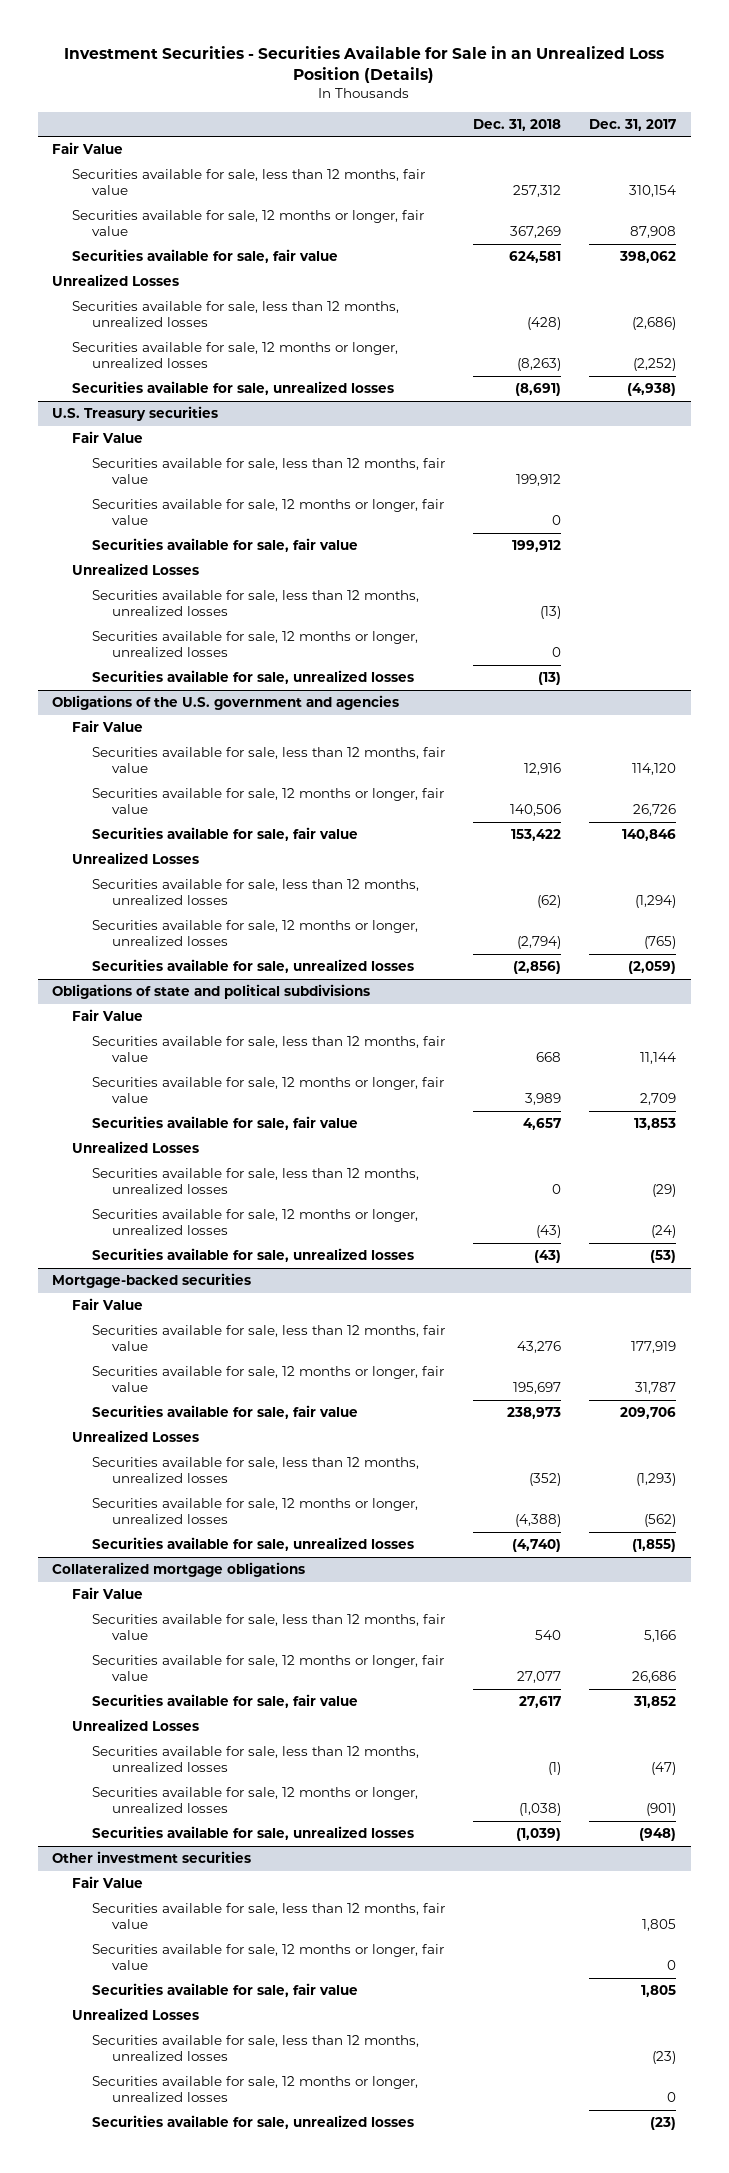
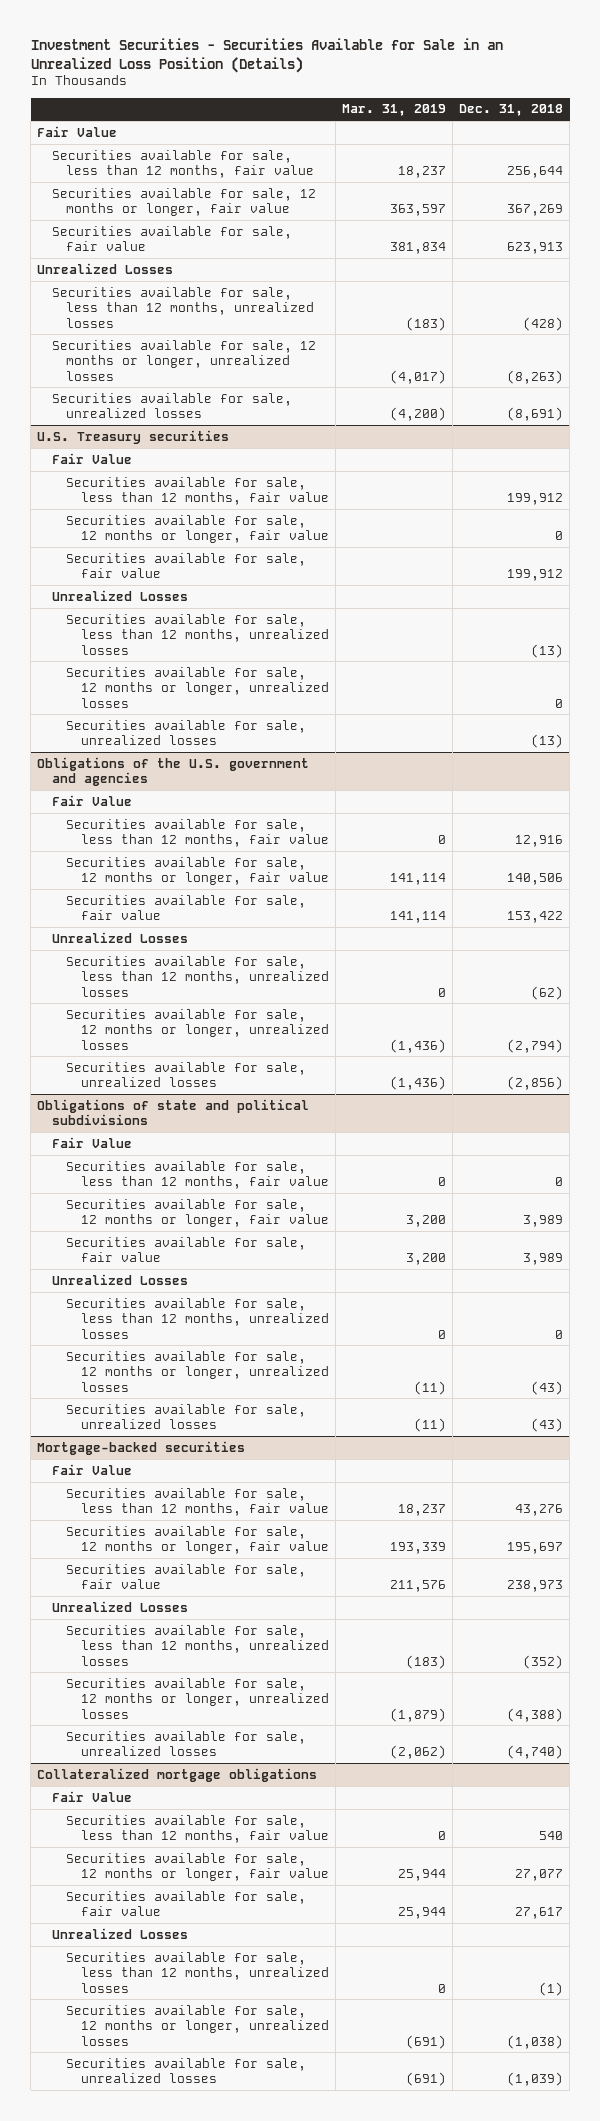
- | Dec. 31, 2018 | Dec. 31, 2017
+ | Mar. 31, 2019 | Dec. 31, 2018
- Securities available for sale, less than 12 months, fair value | 257,312 | 310,154
+ Securities available for sale, less than 12 months, fair value | 18,237 | 256,644
- Securities available for sale, fair value | 624,581 | 398,062
+ Securities available for sale, fair value | 381,834 | 623,913
@ Obligations of state and political subdivisions
- Securities available for sale, less than 12 months, fair value | 668 | 11,144
+ Securities available for sale, less than 12 months, fair value | 0 | 0
- Securities available for sale, fair value | 4,657 | 13,853
+ Securities available for sale, fair value | 3,200 | 3,989
- Other investment securities
- Fair Value
- Securities available for sale, less than 12 months, fair value | | 1,805
- Securities available for sale, 12 months or longer, fair value | | 0
- Securities available for sale, fair value | | 1,805
- Unrealized Losses
- Securities available for sale, less than 12 months, unrealized losses | | (23)
- Securities available for sale, 12 months or longer, unrealized losses | | 0
- Securities available for sale, unrealized losses | | (23)

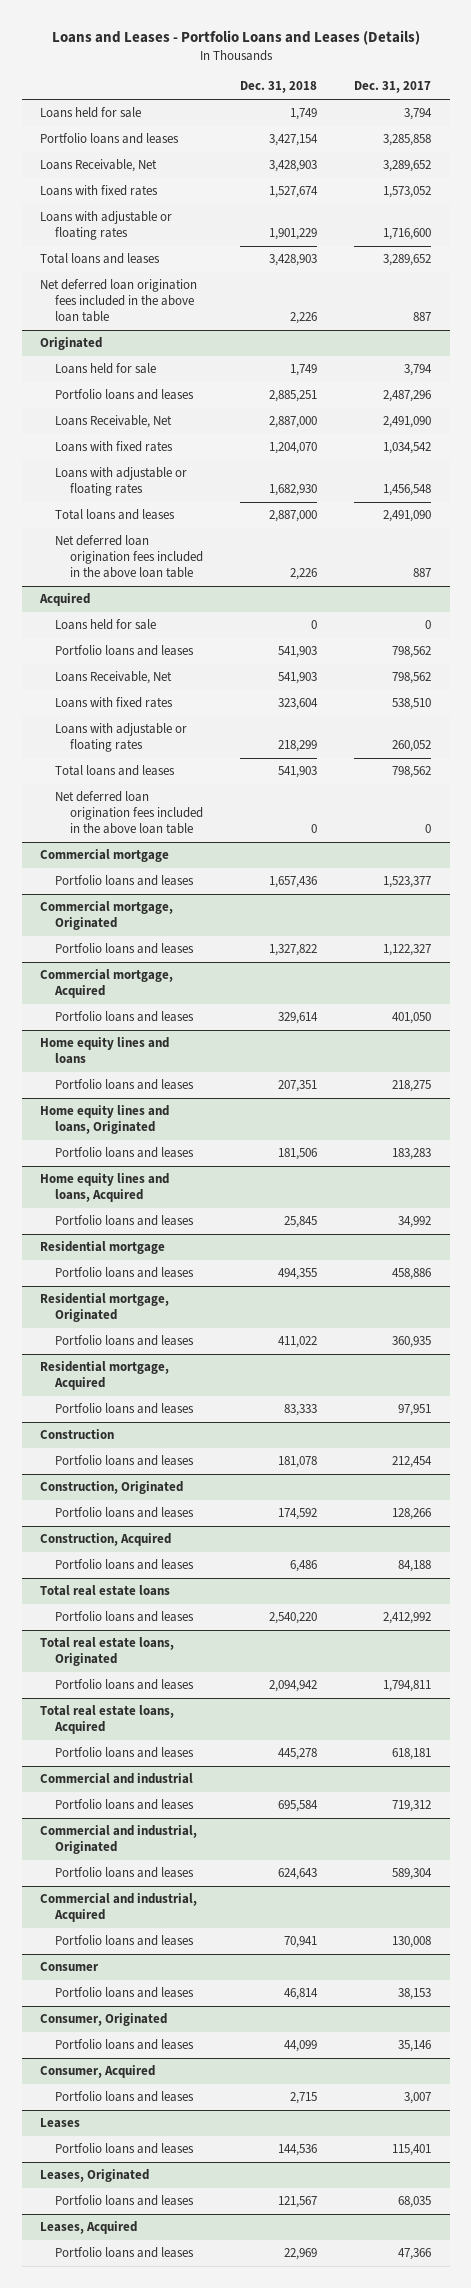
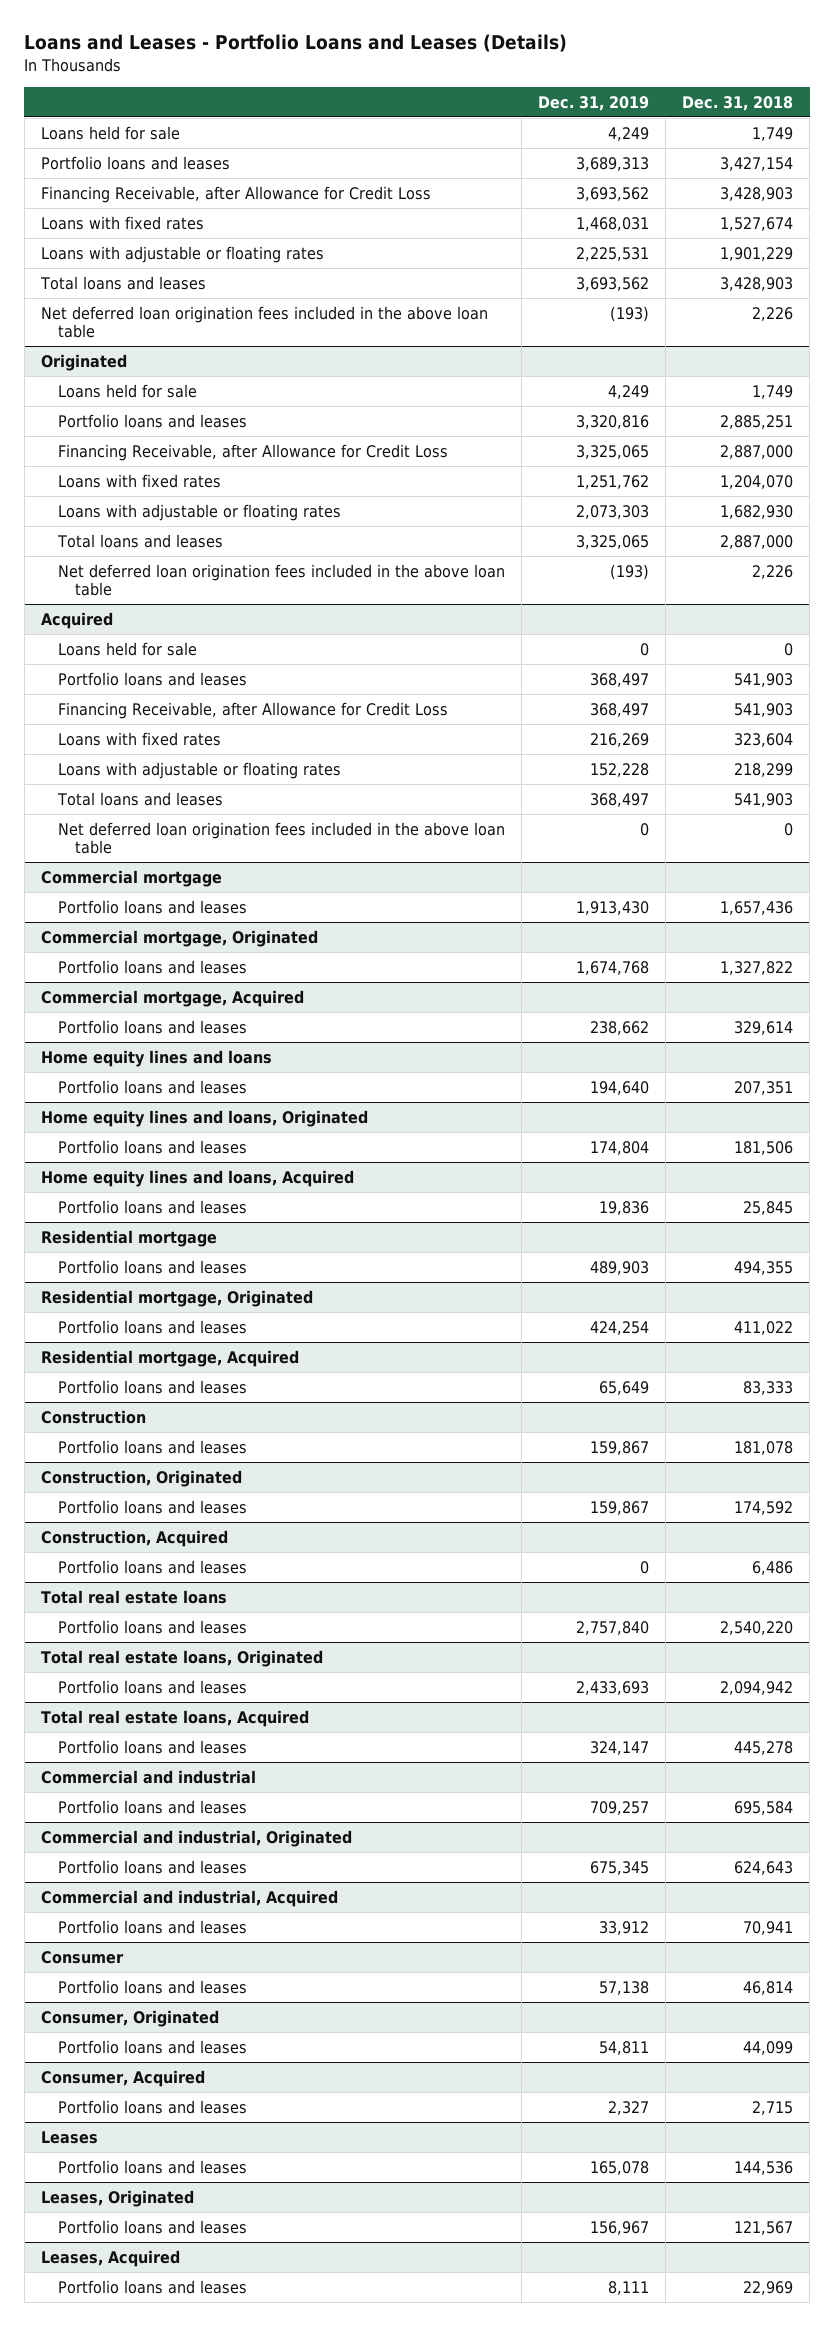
- | Dec. 31, 2018 | Dec. 31, 2017
+ | Dec. 31, 2019 | Dec. 31, 2018
- Loans Receivable, Net | 3,428,903 | 3,289,652
+ Financing Receivable, after Allowance for Credit Loss | 3,693,562 | 3,428,903
@ Originated
- Loans Receivable, Net | 2,887,000 | 2,491,090
+ Financing Receivable, after Allowance for Credit Loss | 3,325,065 | 2,887,000
@ Acquired
- Loans Receivable, Net | 541,903 | 798,562
+ Financing Receivable, after Allowance for Credit Loss | 368,497 | 541,903

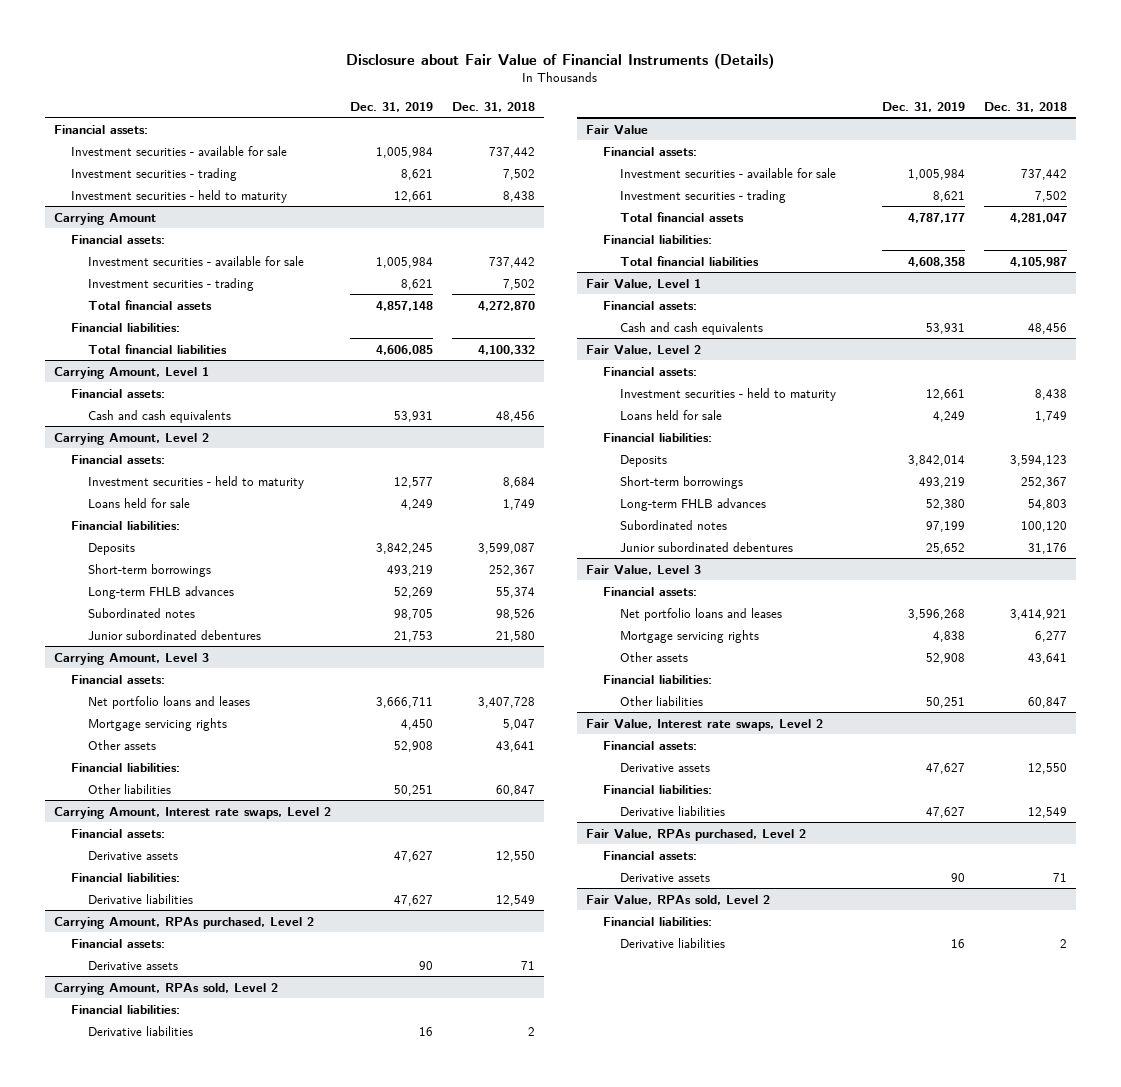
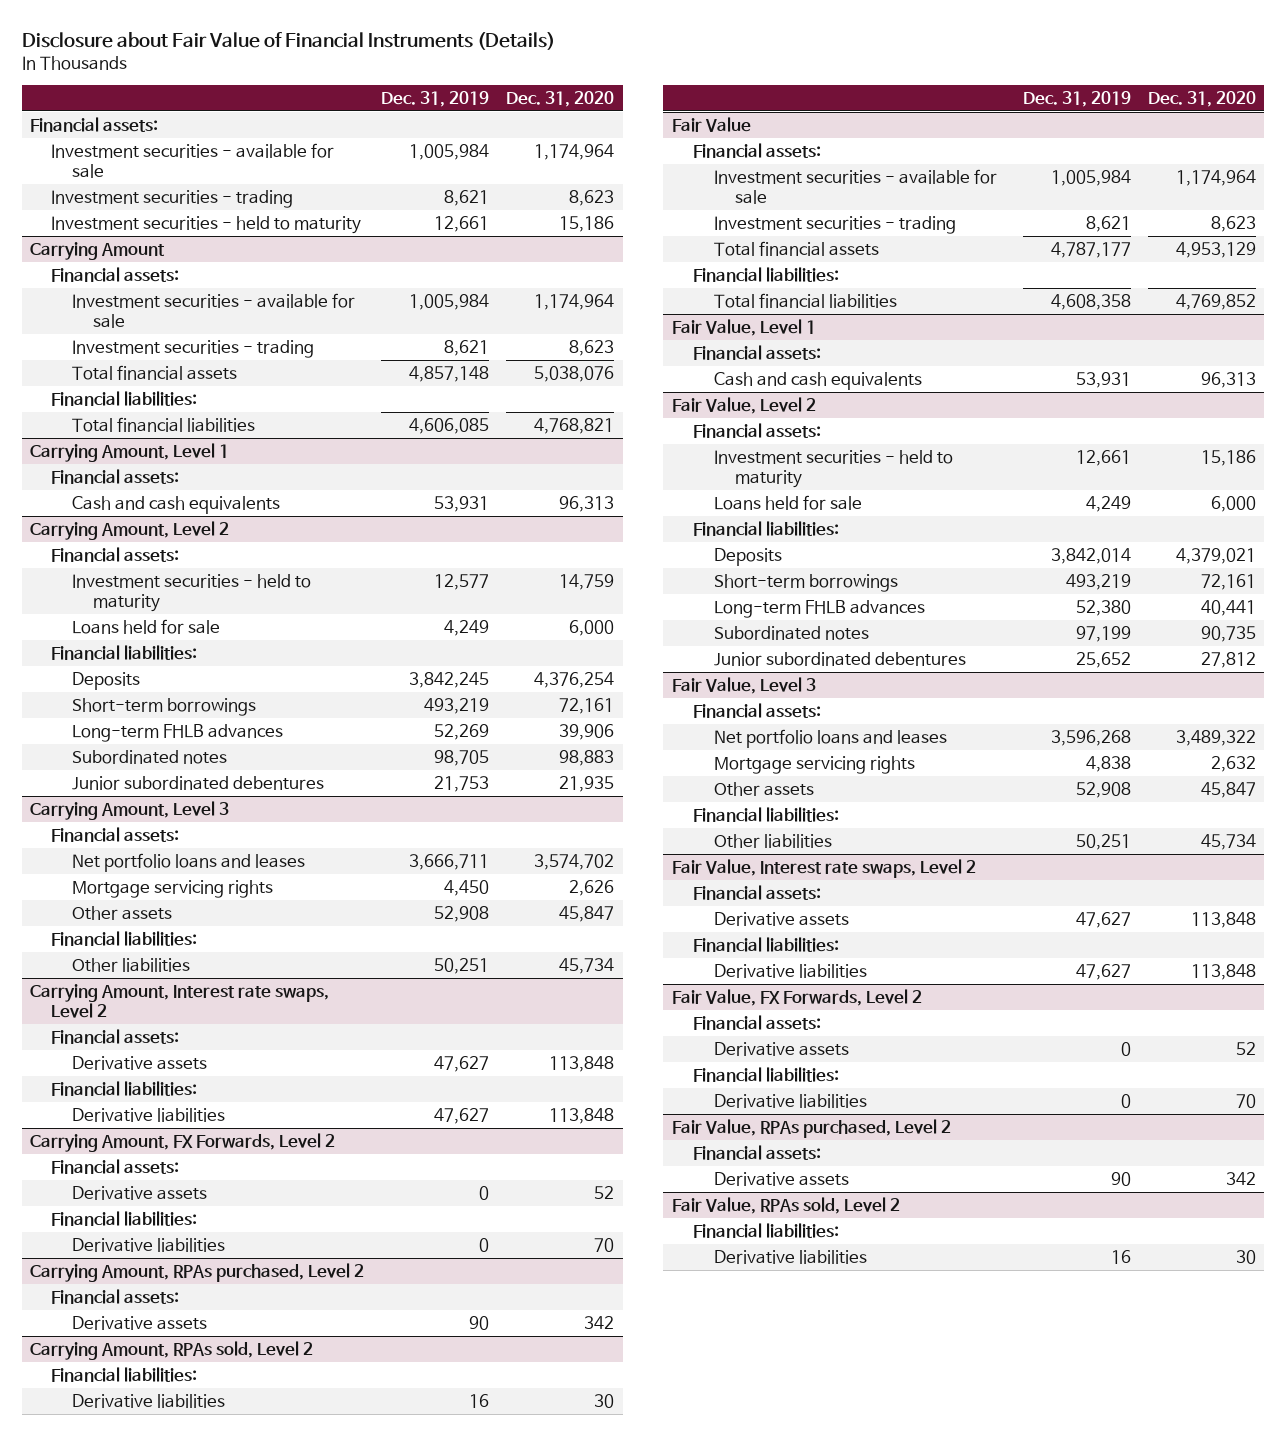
- | Dec. 31, 2019 | Dec. 31, 2018
+ | Dec. 31, 2019 | Dec. 31, 2020
+ Carrying Amount, FX Forwards, Level 2
+ Financial assets:
+ Derivative assets | 0 | 52
+ Financial liabilities:
+ Derivative liabilities | 0 | 70
+ Fair Value, FX Forwards, Level 2
+ Financial assets:
+ Derivative assets | 0 | 52
+ Financial liabilities:
+ Derivative liabilities | 0 | 70

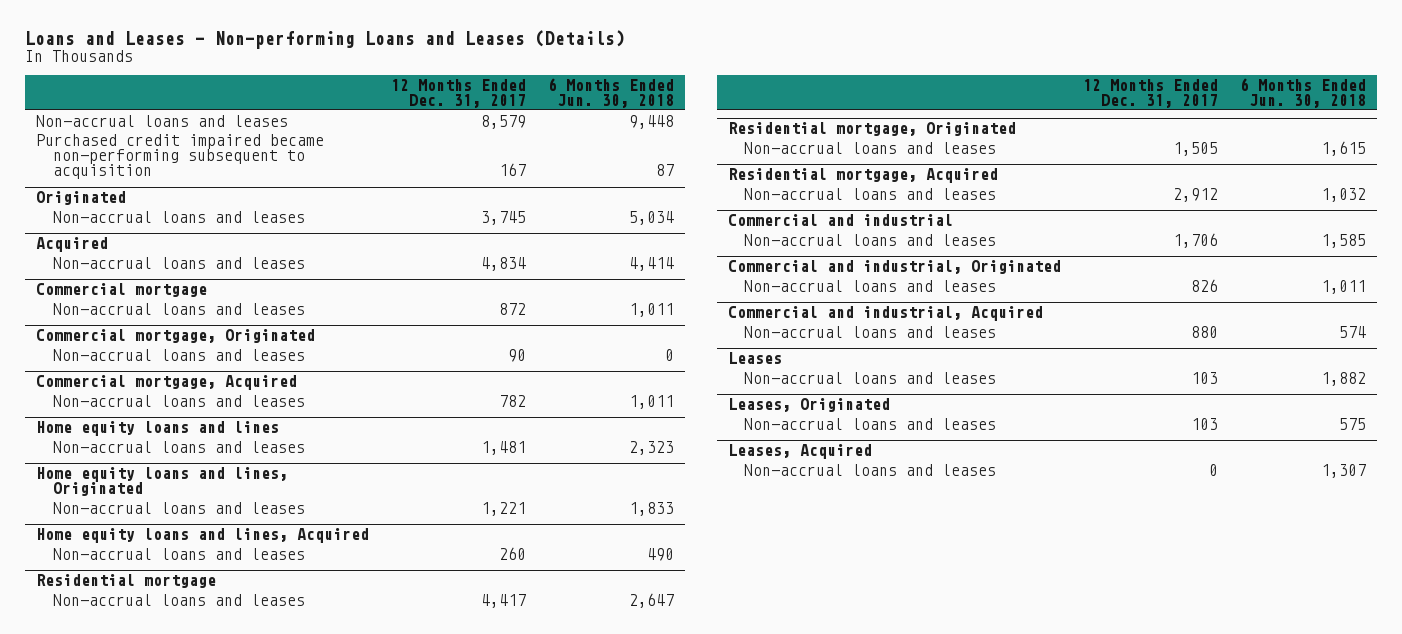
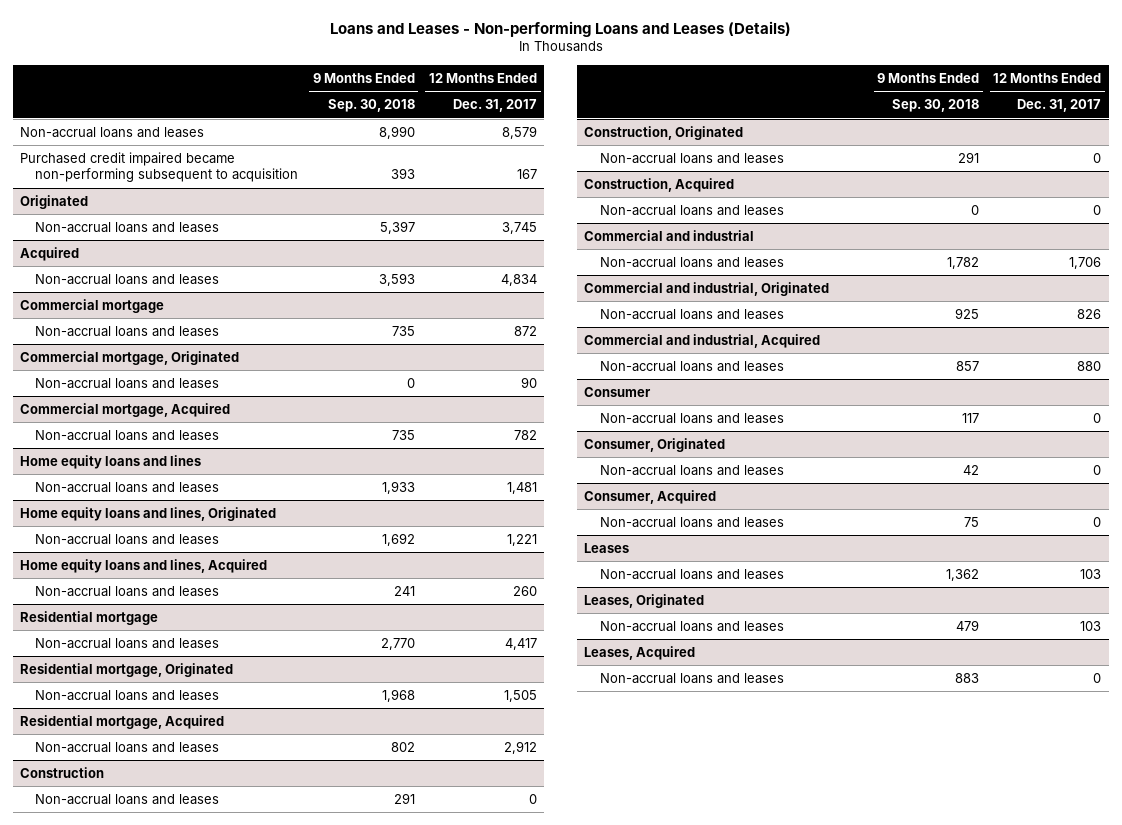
- | 12 Months Ended Dec. 31, 2017 | 6 Months Ended Jun. 30, 2018
+ | 9 Months Ended Sep. 30, 2018 | 12 Months Ended Dec. 31, 2017
+ Construction
+ Non-accrual loans and leases | 291 | 0
+ Construction, Originated
+ Non-accrual loans and leases | 291 | 0
+ Construction, Acquired
+ Non-accrual loans and leases | 0 | 0
+ Consumer
+ Non-accrual loans and leases | 117 | 0
+ Consumer, Originated
+ Non-accrual loans and leases | 42 | 0
+ Consumer, Acquired
+ Non-accrual loans and leases | 75 | 0

